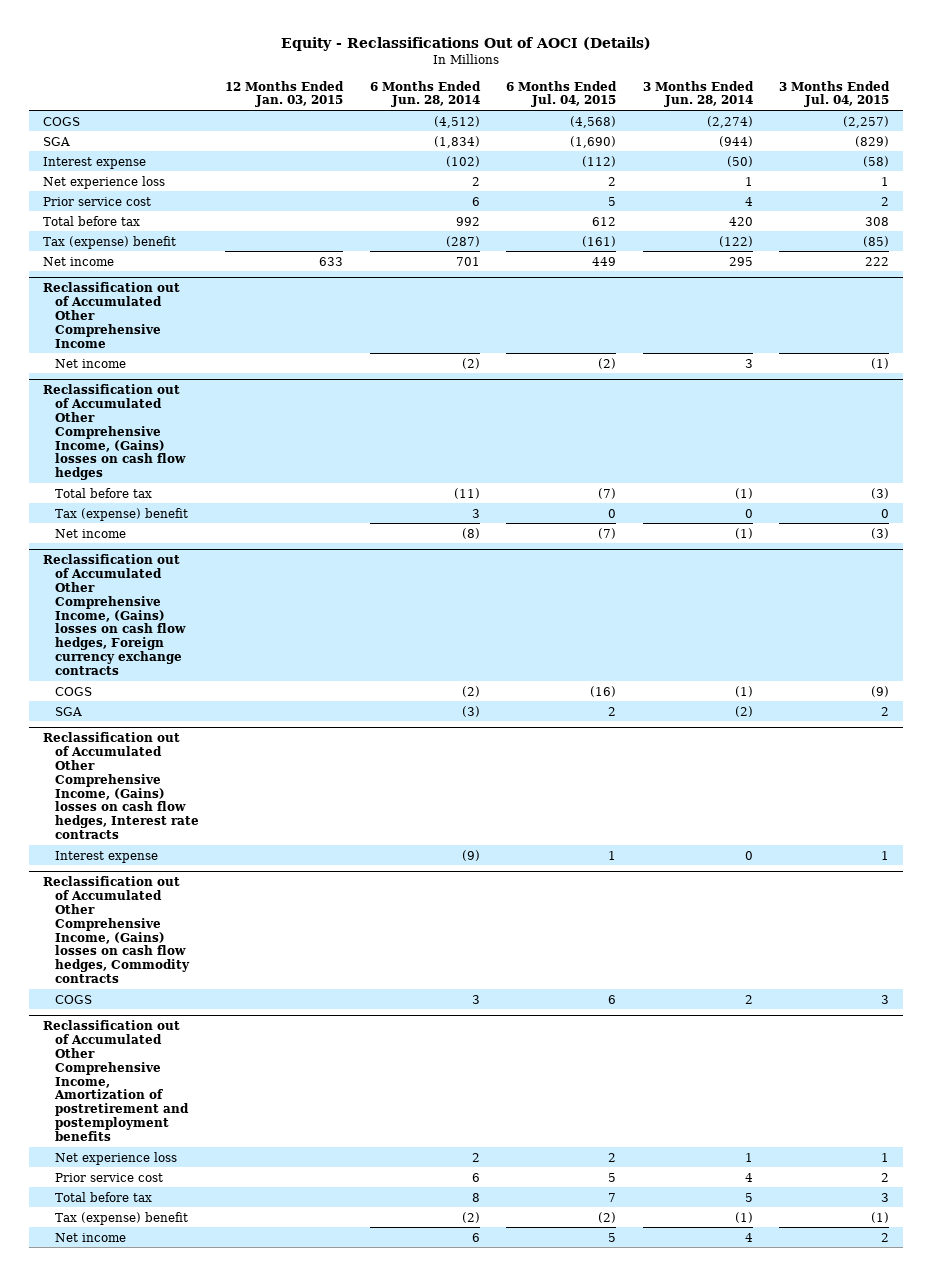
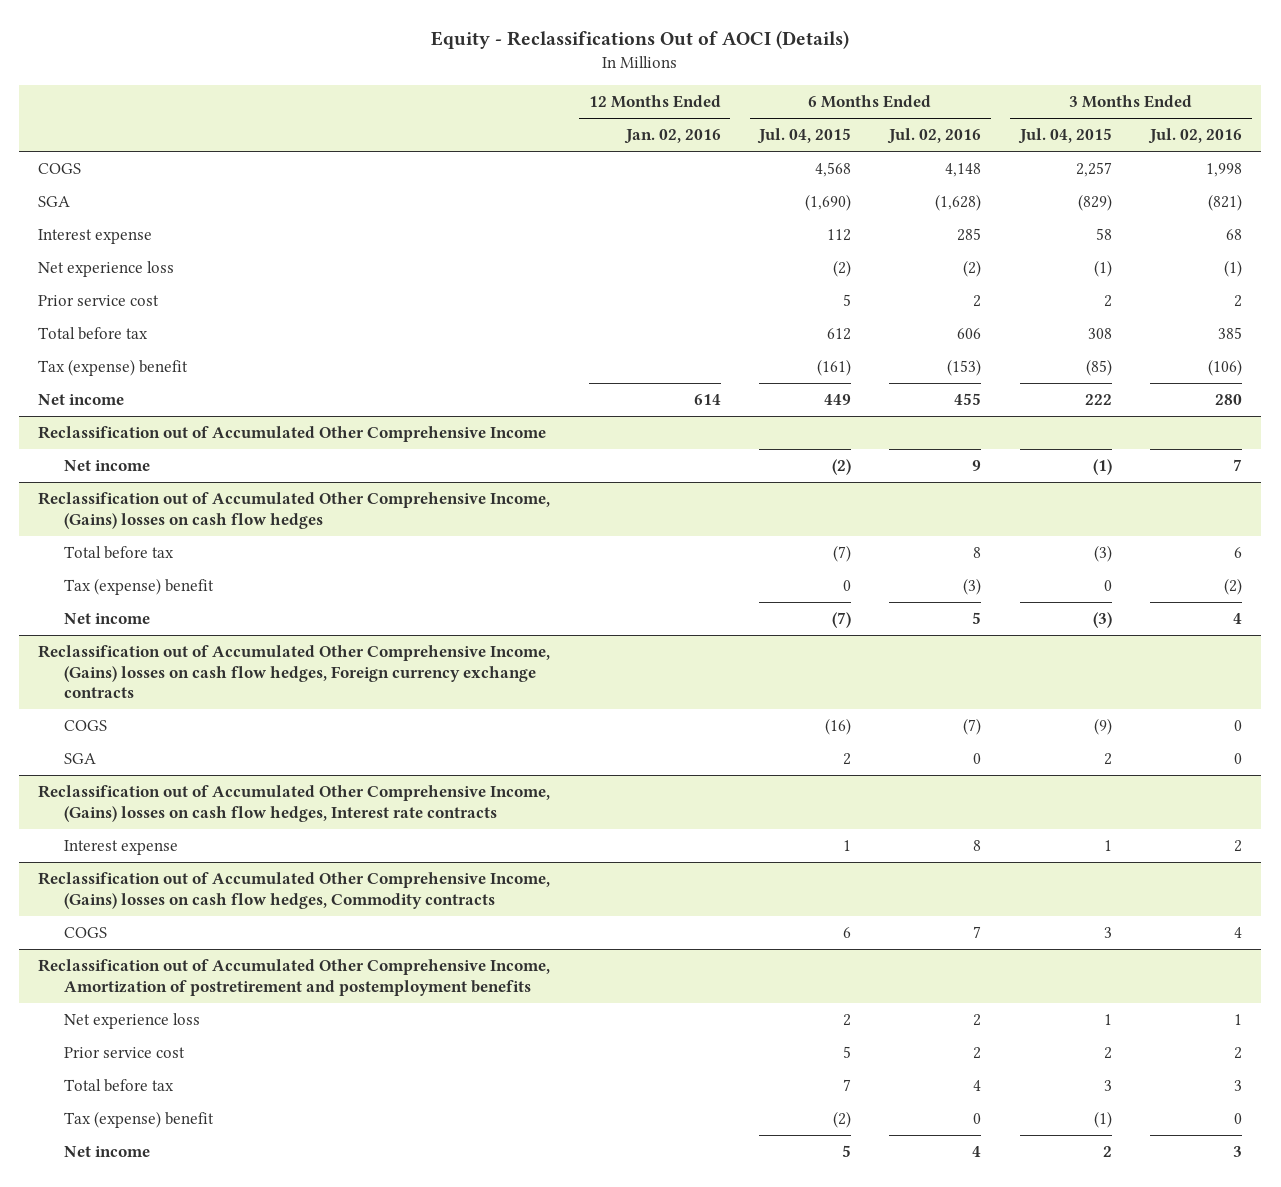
- | 12 Months Ended Jan. 03, 2015 | 6 Months Ended Jun. 28, 2014 | 6 Months Ended Jul. 04, 2015 | 3 Months Ended Jun. 28, 2014 | 3 Months Ended Jul. 04, 2015
+ | 12 Months Ended Jan. 02, 2016 | 6 Months Ended Jul. 04, 2015 | 6 Months Ended Jul. 02, 2016 | 3 Months Ended Jul. 04, 2015 | 3 Months Ended Jul. 02, 2016
- COGS | | (4,512) | (4,568) | (2,274) | (2,257)
+ COGS | | 4,568 | 4,148 | 2,257 | 1,998
- Interest expense | | (102) | (112) | (50) | (58)
- Net experience loss | | 2 | 2 | 1 | 1
+ Interest expense | | 112 | 285 | 58 | 68
+ Net experience loss | | (2) | (2) | (1) | (1)

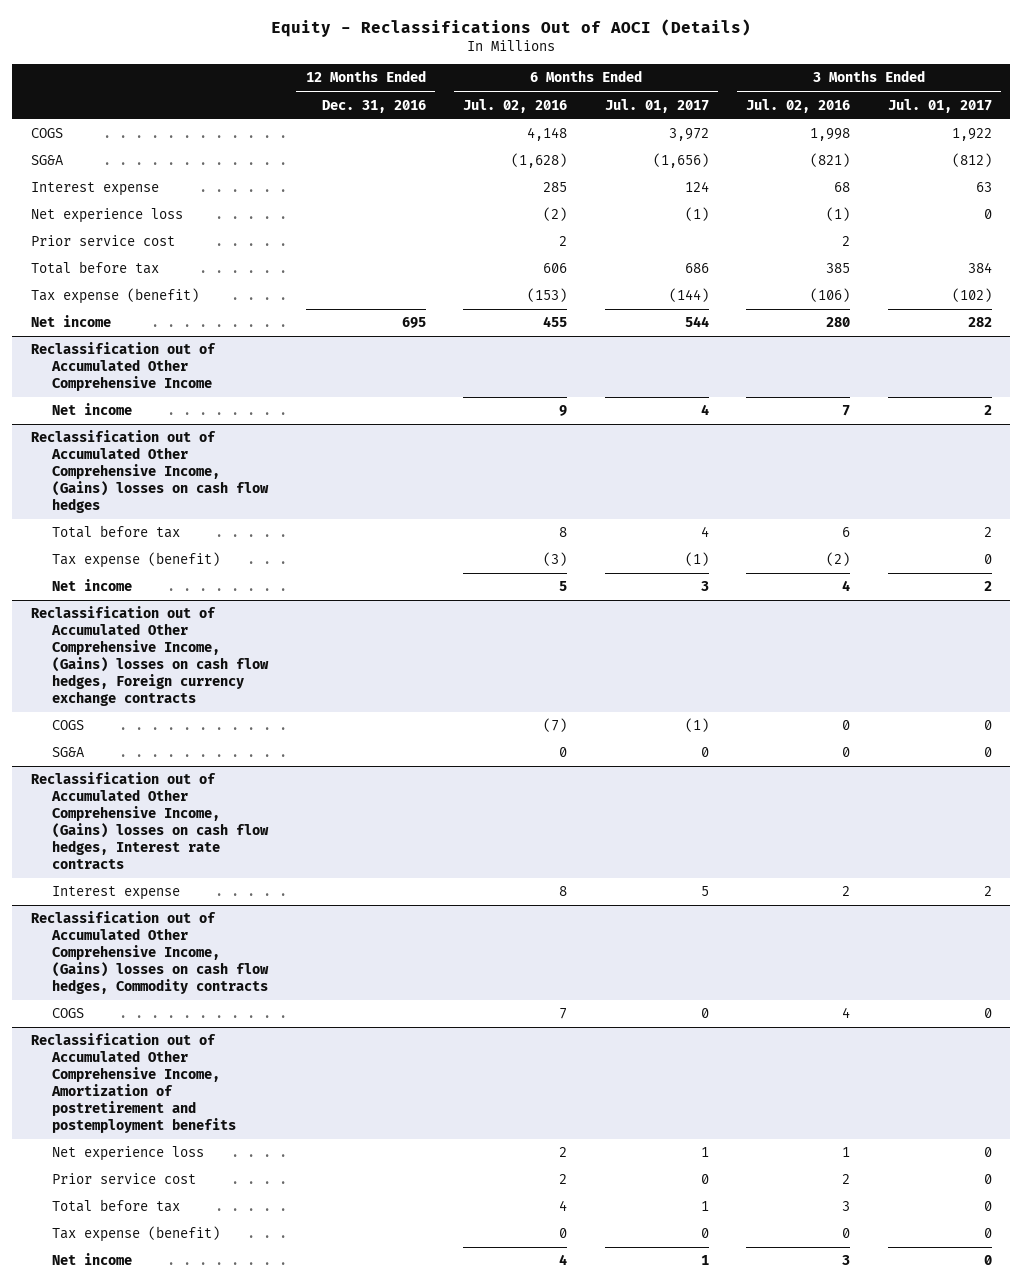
- | 12 Months Ended Jan. 02, 2016 | 6 Months Ended Jul. 04, 2015 | 6 Months Ended Jul. 02, 2016 | 3 Months Ended Jul. 04, 2015 | 3 Months Ended Jul. 02, 2016
+ | 12 Months Ended Dec. 31, 2016 | 6 Months Ended Jul. 02, 2016 | 6 Months Ended Jul. 01, 2017 | 3 Months Ended Jul. 02, 2016 | 3 Months Ended Jul. 01, 2017
- SGA | | (1,690) | (1,628) | (829) | (821)
+ SG&A | | (1,628) | (1,656) | (821) | (812)
- Tax (expense) benefit | | (161) | (153) | (85) | (106)
+ Tax expense (benefit) | | (153) | (144) | (106) | (102)
@ Reclassification out of Accumulated Other Comprehensive Income, (Gains) losses on cash flow hedges
- Tax (expense) benefit | | 0 | (3) | 0 | (2)
+ Tax expense (benefit) | | (3) | (1) | (2) | 0
@ Reclassification out of Accumulated Other Comprehensive Income, (Gains) losses on cash flow hedges, Foreign currency exchange contracts
- SGA | | 2 | 0 | 2 | 0
+ SG&A | | 0 | 0 | 0 | 0
@ Reclassification out of Accumulated Other Comprehensive Income, Amortization of postretirement and postemployment benefits
- Tax (expense) benefit | | (2) | 0 | (1) | 0
+ Tax expense (benefit) | | 0 | 0 | 0 | 0

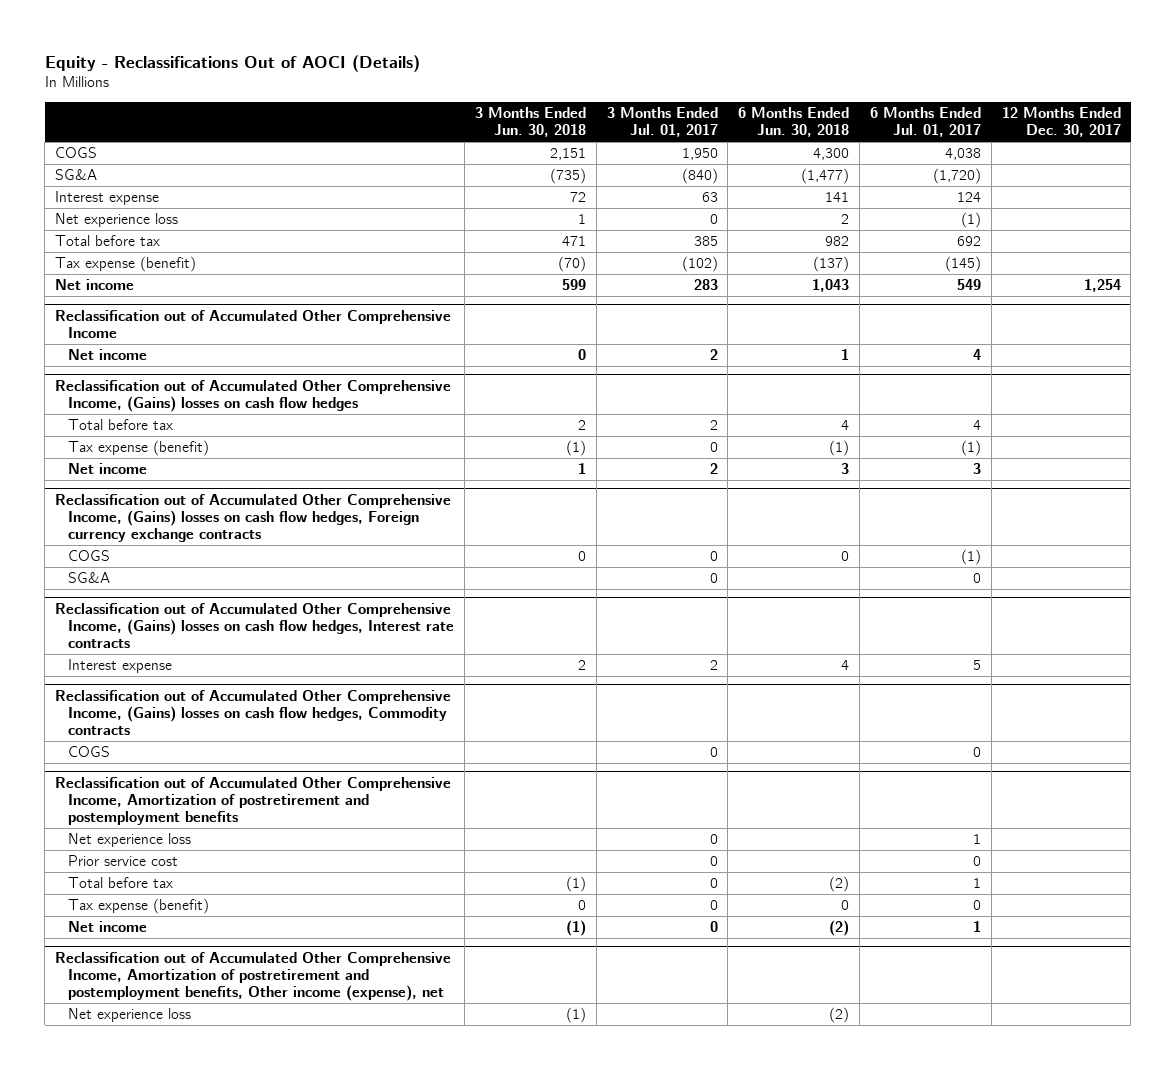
- | 12 Months Ended Dec. 31, 2016 | 6 Months Ended Jul. 02, 2016 | 6 Months Ended Jul. 01, 2017 | 3 Months Ended Jul. 02, 2016 | 3 Months Ended Jul. 01, 2017
+ | 3 Months Ended Jun. 30, 2018 | 3 Months Ended Jul. 01, 2017 | 6 Months Ended Jun. 30, 2018 | 6 Months Ended Jul. 01, 2017 | 12 Months Ended Dec. 30, 2017
- COGS | | 4,148 | 3,972 | 1,998 | 1,922
- SG&A | | (1,628) | (1,656) | (821) | (812)
+ COGS | 2,151 | 1,950 | 4,300 | 4,038 |
+ SG&A | (735) | (840) | (1,477) | (1,720) |
- Prior service cost | | 2 | | 2 |
- Total before tax | | 606 | 686 | 385 | 384
- Tax expense (benefit) | | (153) | (144) | (106) | (102)
- Net income | 695 | 455 | 544 | 280 | 282
+ Total before tax | 471 | 385 | 982 | 692 |
+ Tax expense (benefit) | (70) | (102) | (137) | (145) |
+ Net income | 599 | 283 | 1,043 | 549 | 1,254
+ Reclassification out of Accumulated Other Comprehensive Income, Amortization of postretirement and postemployment benefits, Other income (expense), net
+ Net experience loss | (1) | | (2) | |

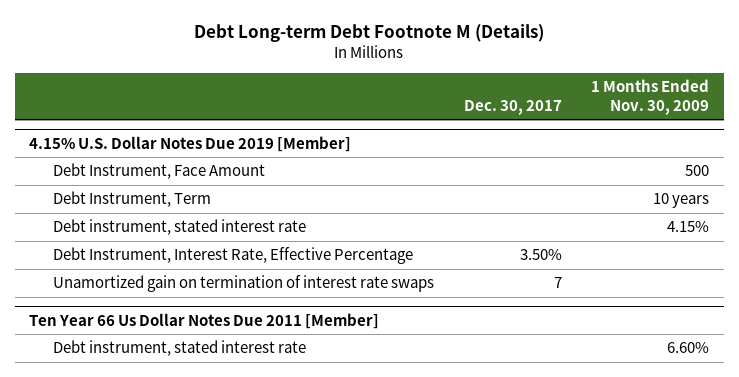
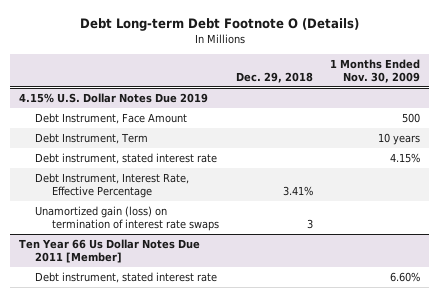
- Debt Long-term Debt Footnote M (Details)
+ Debt Long-term Debt Footnote O (Details)
- | Dec. 30, 2017 | 1 Months Ended Nov. 30, 2009
+ | Dec. 29, 2018 | 1 Months Ended Nov. 30, 2009
- 4.15% U.S. Dollar Notes Due 2019 [Member]
+ 4.15% U.S. Dollar Notes Due 2019
- Unamortized gain on termination of interest rate swaps | 7 |
+ Unamortized gain (loss) on termination of interest rate swaps | 3 |

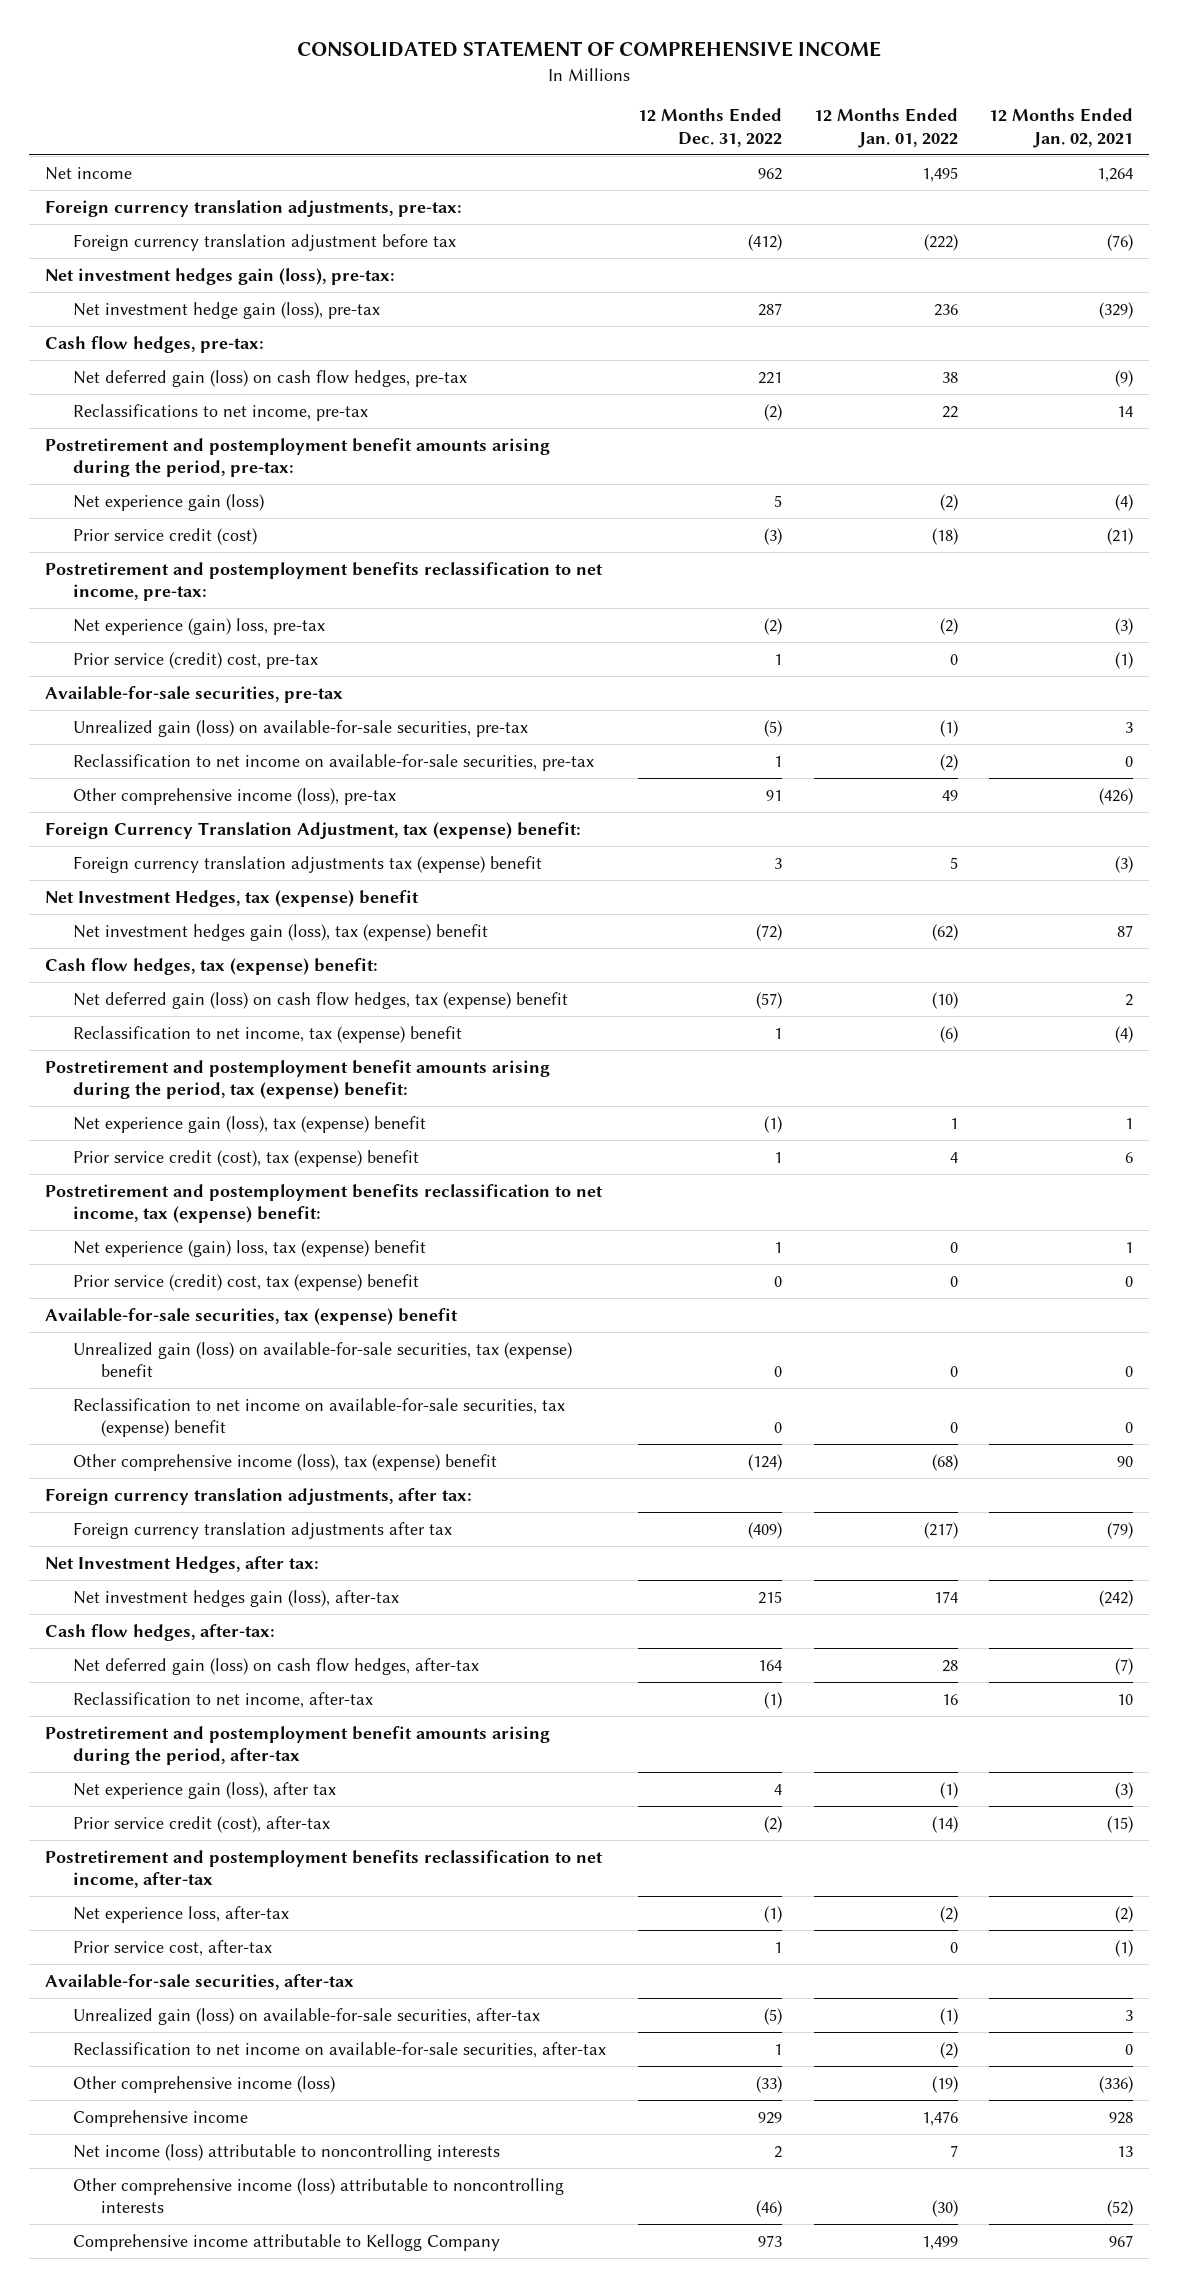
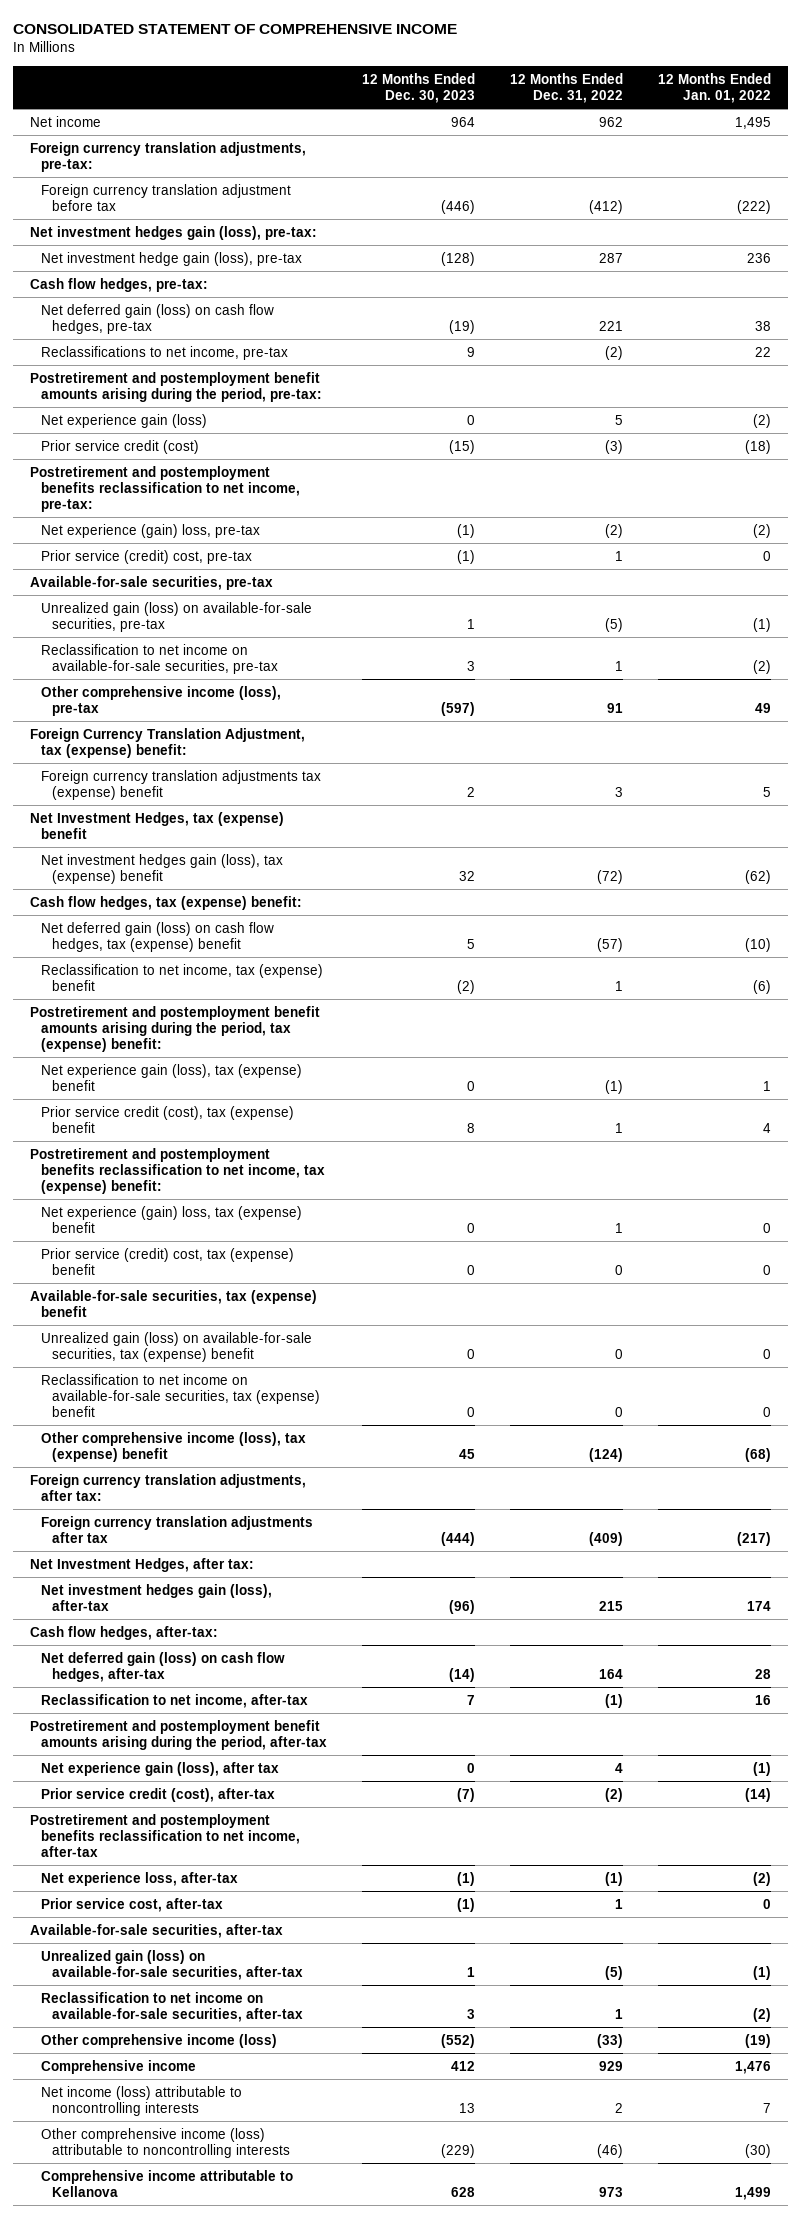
- | 12 Months Ended Dec. 31, 2022 | 12 Months Ended Jan. 01, 2022 | 12 Months Ended Jan. 02, 2021
+ | 12 Months Ended Dec. 30, 2023 | 12 Months Ended Dec. 31, 2022 | 12 Months Ended Jan. 01, 2022
- Comprehensive income attributable to Kellogg Company | 973 | 1,499 | 967
+ Comprehensive income attributable to Kellanova | 628 | 973 | 1,499

